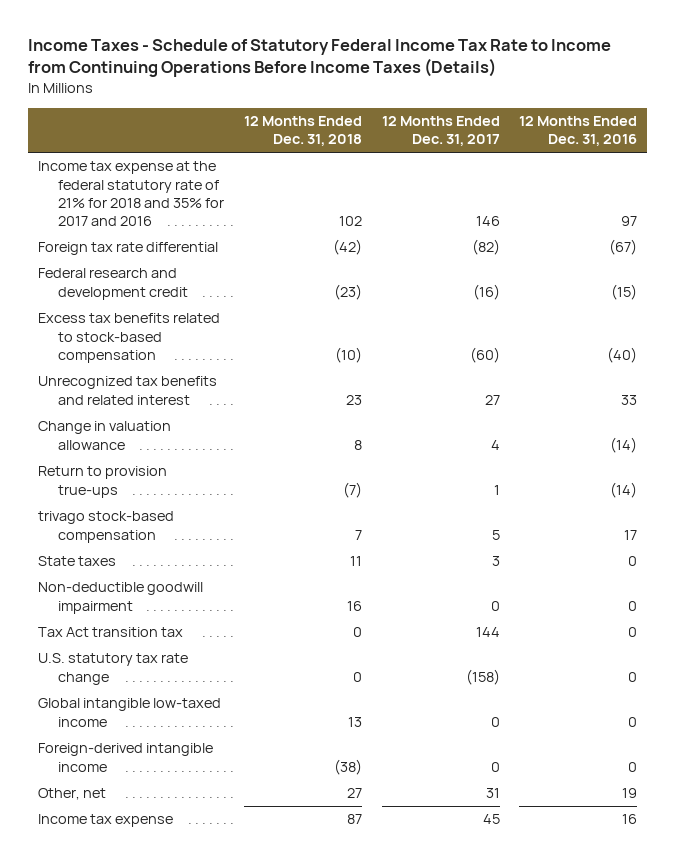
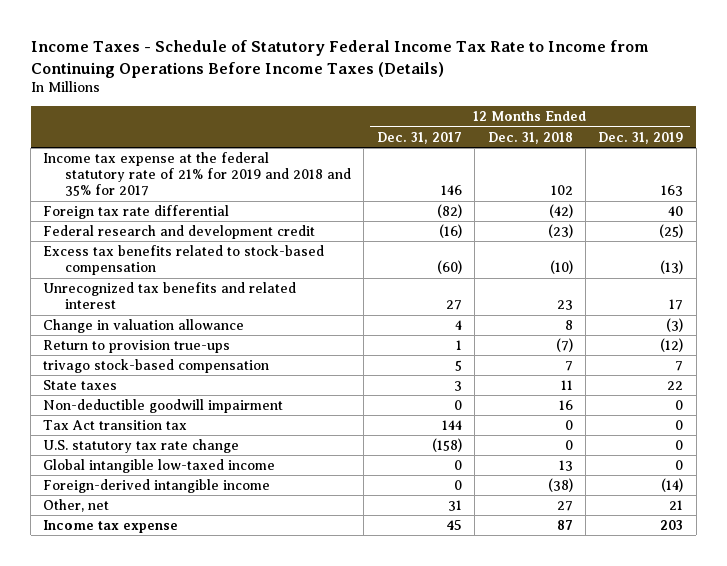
- | 12 Months Ended Dec. 31, 2018 | 12 Months Ended Dec. 31, 2017 | 12 Months Ended Dec. 31, 2016
+ | 12 Months Ended Dec. 31, 2017 | 12 Months Ended Dec. 31, 2018 | 12 Months Ended Dec. 31, 2019
- Income tax expense at the federal statutory rate of 21% for 2018 and 35% for 2017 and 2016 | 102 | 146 | 97
+ Income tax expense at the federal statutory rate of 21% for 2019 and 2018 and 35% for 2017 | 146 | 102 | 163

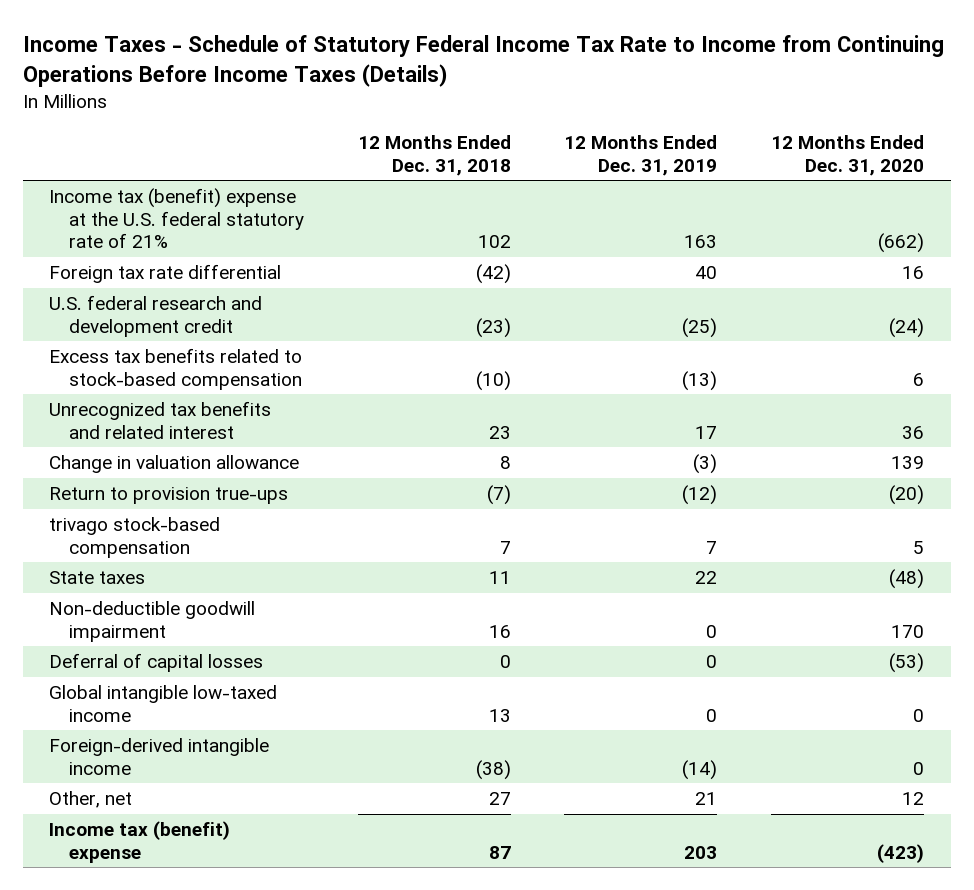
- | 12 Months Ended Dec. 31, 2017 | 12 Months Ended Dec. 31, 2018 | 12 Months Ended Dec. 31, 2019
+ | 12 Months Ended Dec. 31, 2018 | 12 Months Ended Dec. 31, 2019 | 12 Months Ended Dec. 31, 2020
- Income tax expense at the federal statutory rate of 21% for 2019 and 2018 and 35% for 2017 | 146 | 102 | 163
+ Income tax (benefit) expense at the U.S. federal statutory rate of 21% | 102 | 163 | (662)
- Federal research and development credit | (16) | (23) | (25)
+ U.S. federal research and development credit | (23) | (25) | (24)
- Tax Act transition tax | 144 | 0 | 0
- U.S. statutory tax rate change | (158) | 0 | 0
+ Deferral of capital losses | 0 | 0 | (53)
- Income tax expense | 45 | 87 | 203
+ Income tax (benefit) expense | 87 | 203 | (423)

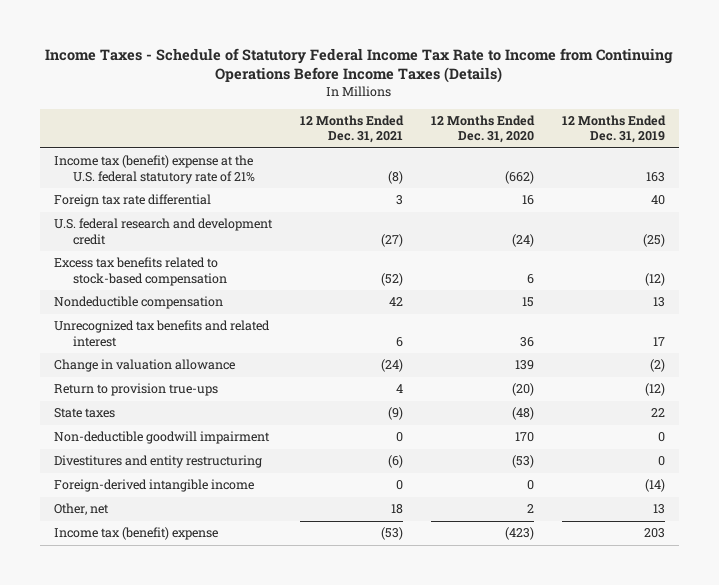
- | 12 Months Ended Dec. 31, 2018 | 12 Months Ended Dec. 31, 2019 | 12 Months Ended Dec. 31, 2020
+ | 12 Months Ended Dec. 31, 2021 | 12 Months Ended Dec. 31, 2020 | 12 Months Ended Dec. 31, 2019
- Excess tax benefits related to stock-based compensation | (10) | (13) | 6
+ Excess tax benefits related to stock-based compensation | (52) | 6 | (12)
+ Nondeductible compensation | 42 | 15 | 13
- Change in valuation allowance | 8 | (3) | 139
+ Change in valuation allowance | (24) | 139 | (2)
- trivago stock-based compensation | 7 | 7 | 5
- Deferral of capital losses | 0 | 0 | (53)
- Global intangible low-taxed income | 13 | 0 | 0
+ Divestitures and entity restructuring | (6) | (53) | 0
- Other, net | 27 | 21 | 12
+ Other, net | 18 | 2 | 13

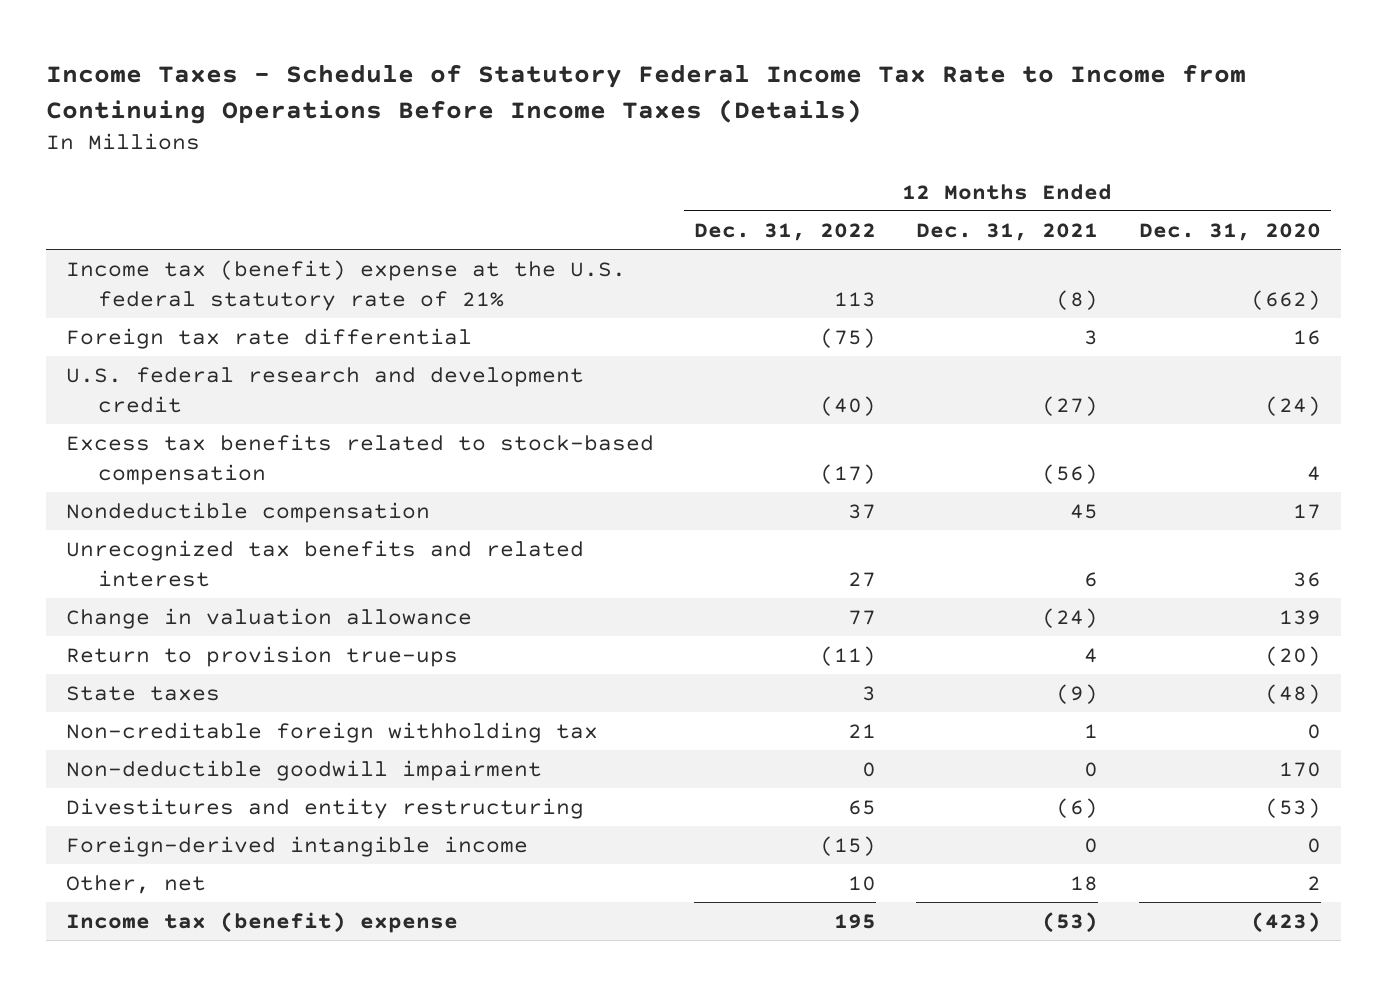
- | 12 Months Ended Dec. 31, 2021 | 12 Months Ended Dec. 31, 2020 | 12 Months Ended Dec. 31, 2019
+ | 12 Months Ended Dec. 31, 2022 | 12 Months Ended Dec. 31, 2021 | 12 Months Ended Dec. 31, 2020
- Excess tax benefits related to stock-based compensation | (52) | 6 | (12)
- Nondeductible compensation | 42 | 15 | 13
+ Excess tax benefits related to stock-based compensation | (17) | (56) | 4
+ Nondeductible compensation | 37 | 45 | 17
+ Non-creditable foreign withholding tax | 21 | 1 | 0

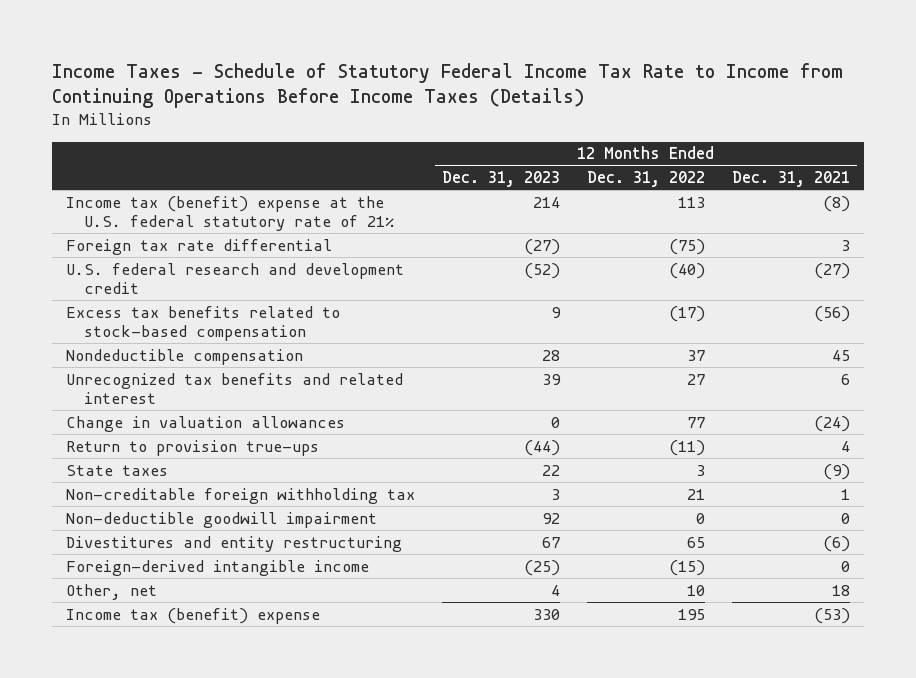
- | 12 Months Ended Dec. 31, 2022 | 12 Months Ended Dec. 31, 2021 | 12 Months Ended Dec. 31, 2020
+ | 12 Months Ended Dec. 31, 2023 | 12 Months Ended Dec. 31, 2022 | 12 Months Ended Dec. 31, 2021
- Change in valuation allowance | 77 | (24) | 139
+ Change in valuation allowances | 0 | 77 | (24)

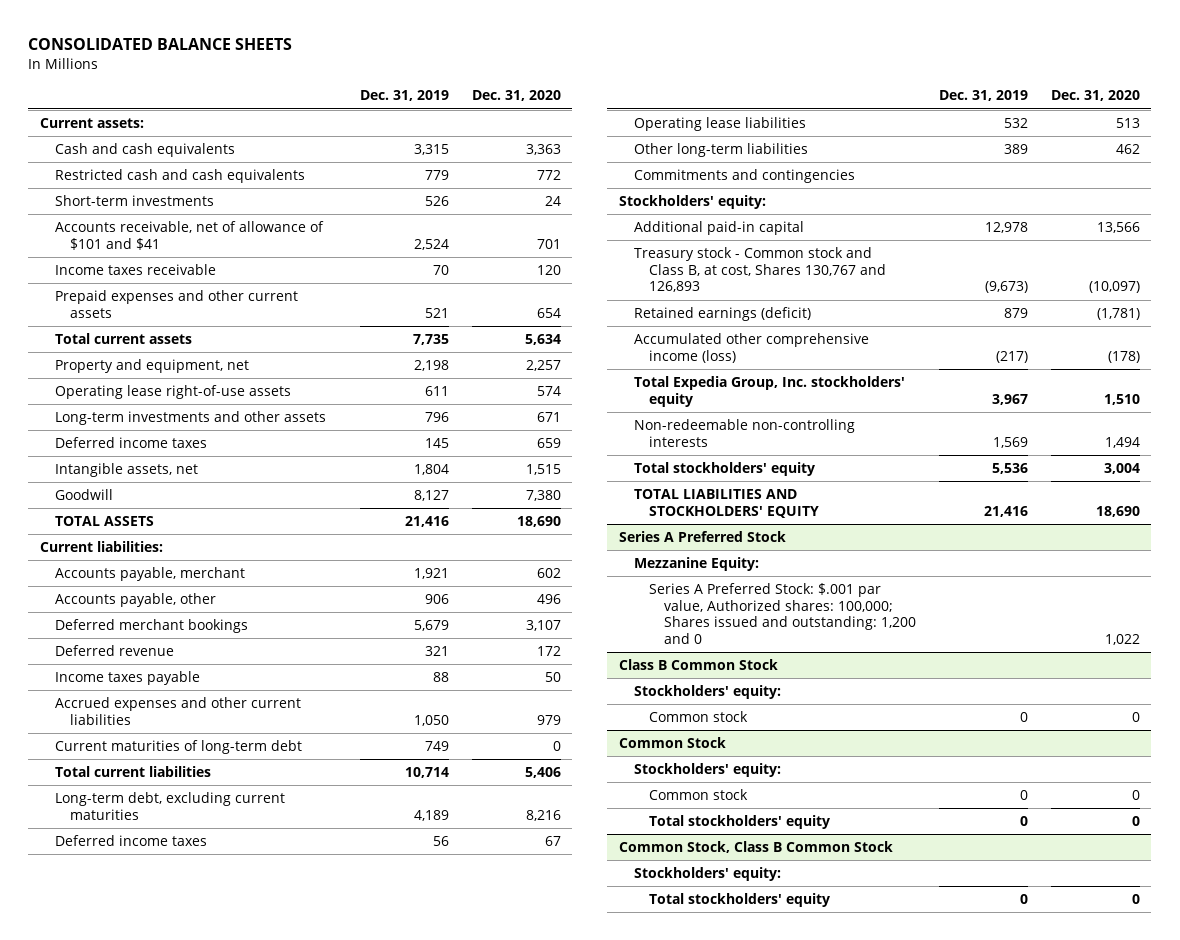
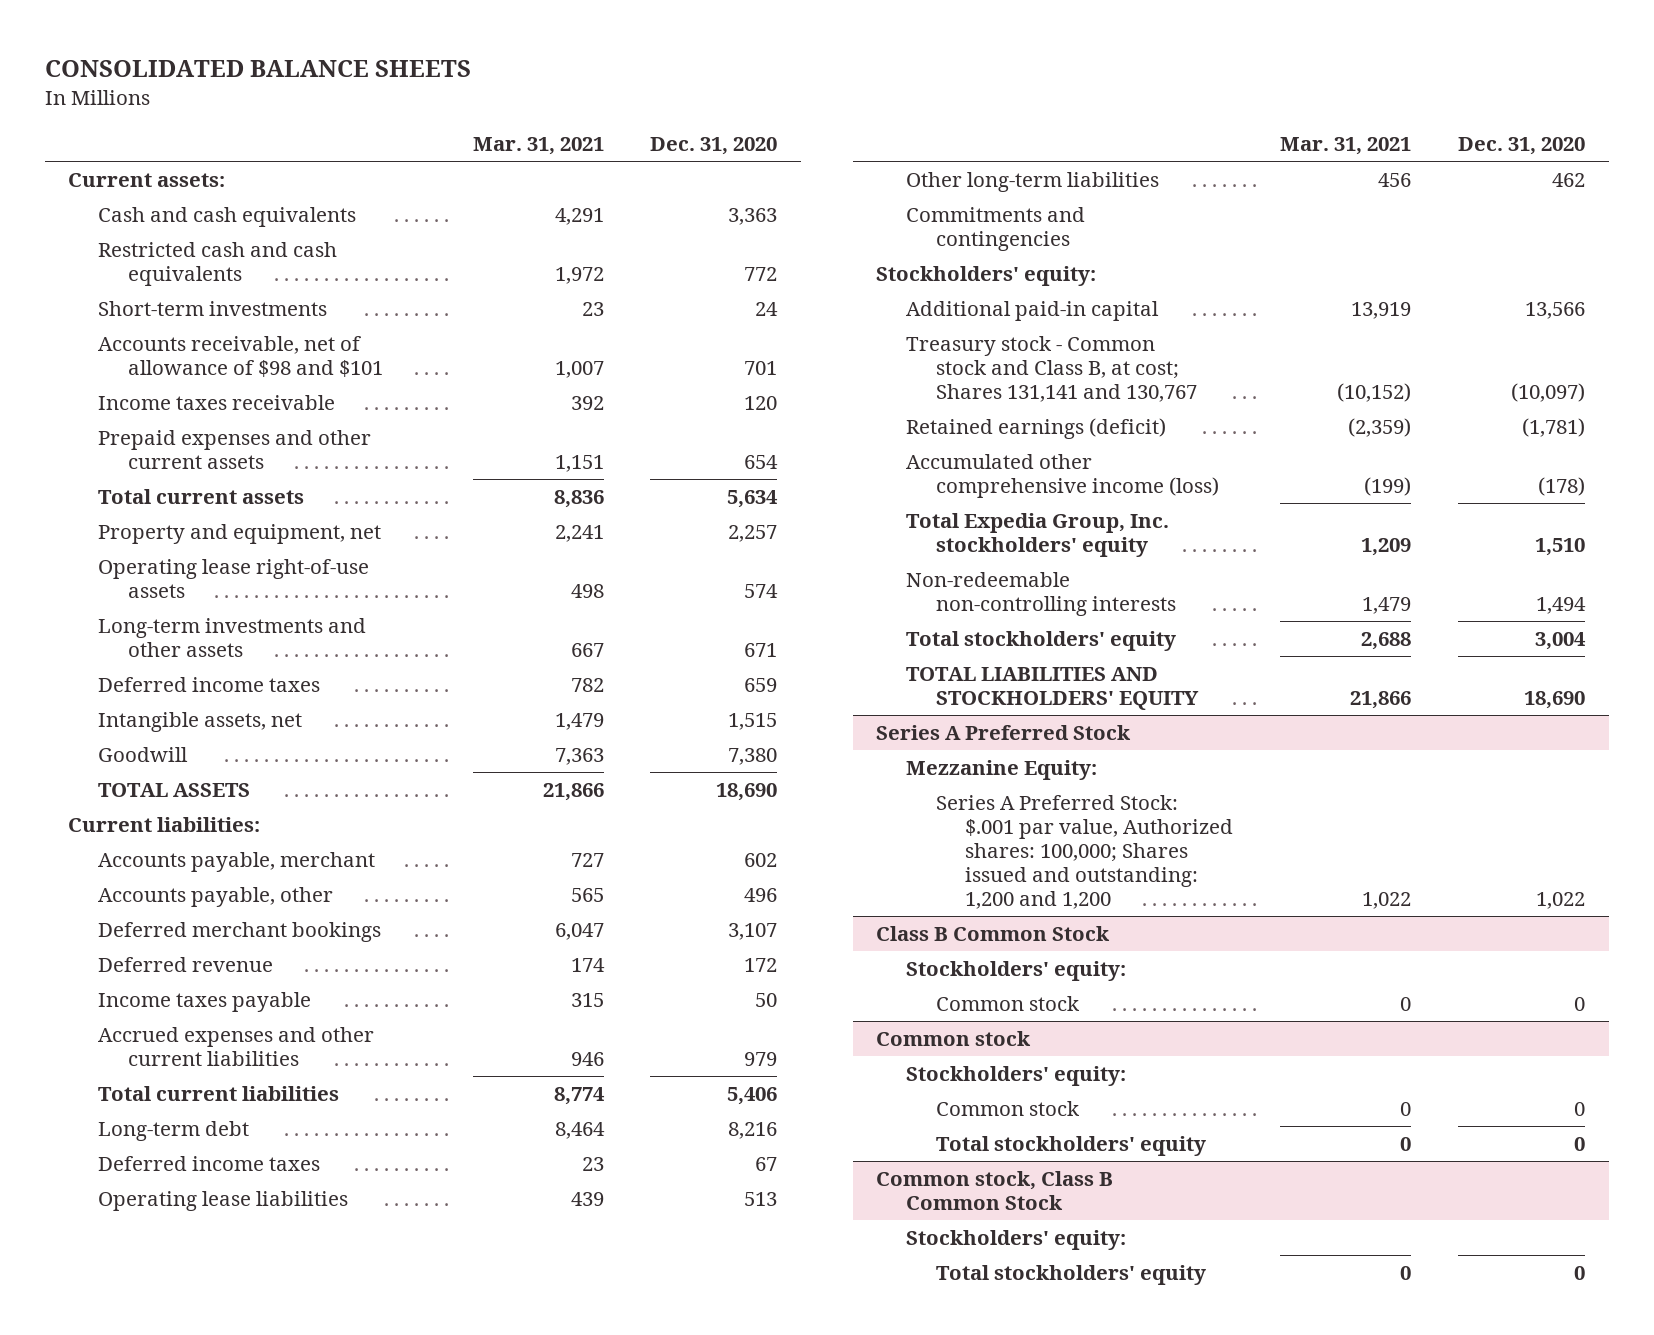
- | Dec. 31, 2019 | Dec. 31, 2020
+ | Mar. 31, 2021 | Dec. 31, 2020
- Accounts receivable, net of allowance of $101 and $41 | 2,524 | 701
+ Accounts receivable, net of allowance of $98 and $101 | 1,007 | 701
- Current maturities of long-term debt | 749 | 0
- Long-term debt, excluding current maturities | 4,189 | 8,216
+ Long-term debt | 8,464 | 8,216
- Treasury stock - Common stock and Class B, at cost, Shares 130,767 and 126,893 | (9,673) | (10,097)
+ Treasury stock - Common stock and Class B, at cost; Shares 131,141 and 130,767 | (10,152) | (10,097)
@ Series A Preferred Stock
- Series A Preferred Stock: $.001 par value, Authorized shares: 100,000; Shares issued and outstanding: 1,200 and 0 | | 1,022
+ Series A Preferred Stock: $.001 par value, Authorized shares: 100,000; Shares issued and outstanding: 1,200 and 1,200 | 1,022 | 1,022
- Common Stock
+ Common stock
- Common Stock, Class B Common Stock
+ Common stock, Class B Common Stock

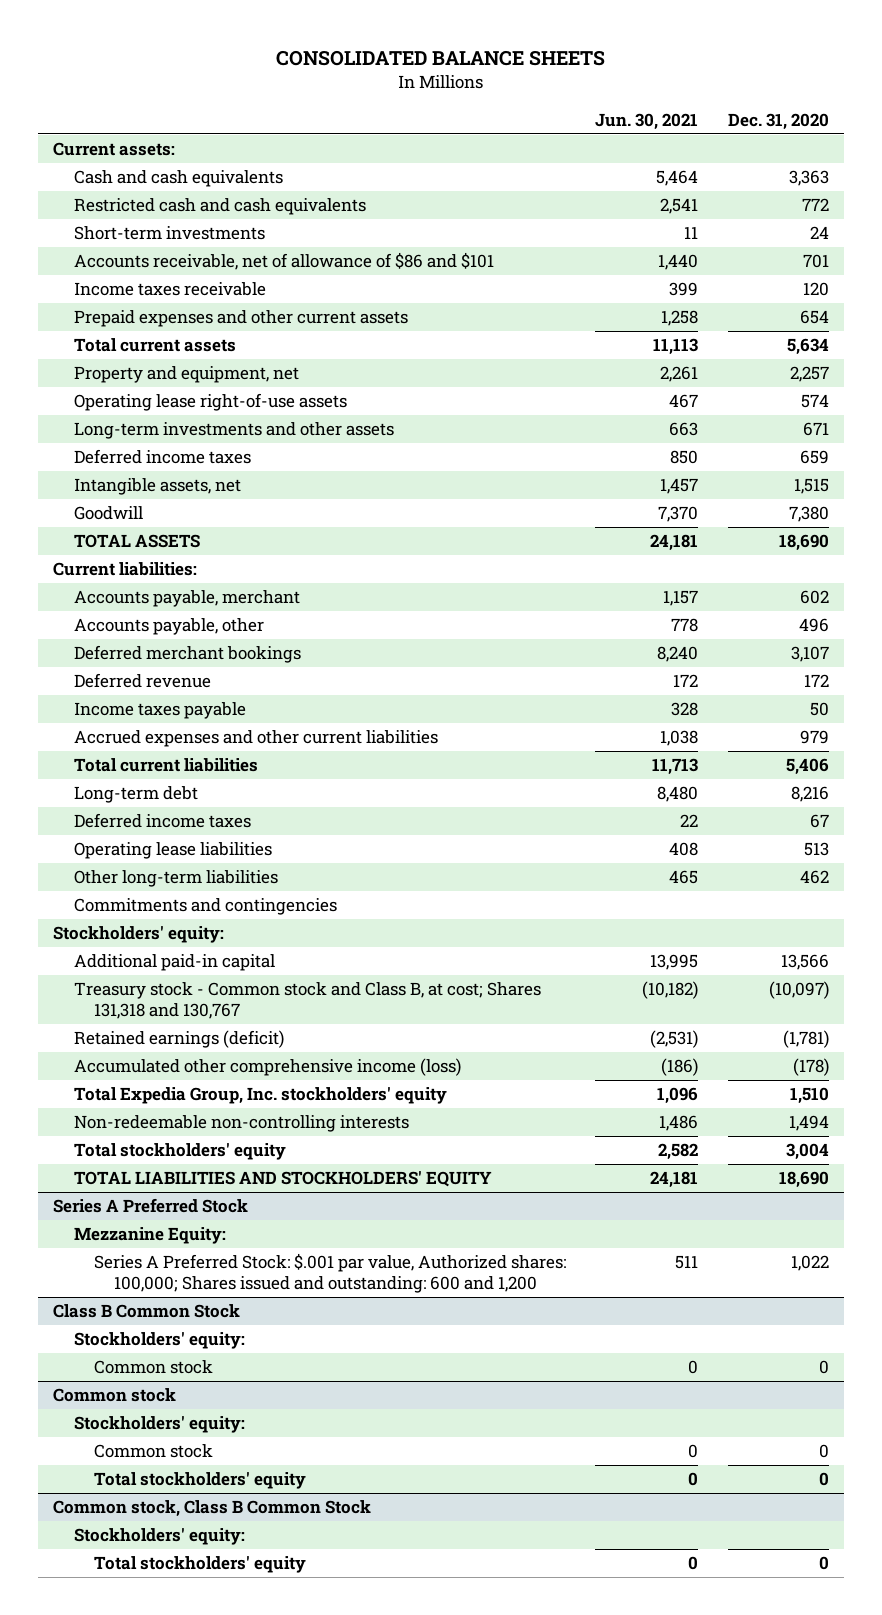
- | Mar. 31, 2021 | Dec. 31, 2020
+ | Jun. 30, 2021 | Dec. 31, 2020
- Accounts receivable, net of allowance of $98 and $101 | 1,007 | 701
+ Accounts receivable, net of allowance of $86 and $101 | 1,440 | 701
- Treasury stock - Common stock and Class B, at cost; Shares 131,141 and 130,767 | (10,152) | (10,097)
+ Treasury stock - Common stock and Class B, at cost; Shares 131,318 and 130,767 | (10,182) | (10,097)
@ Series A Preferred Stock
- Series A Preferred Stock: $.001 par value, Authorized shares: 100,000; Shares issued and outstanding: 1,200 and 1,200 | 1,022 | 1,022
+ Series A Preferred Stock: $.001 par value, Authorized shares: 100,000; Shares issued and outstanding: 600 and 1,200 | 511 | 1,022

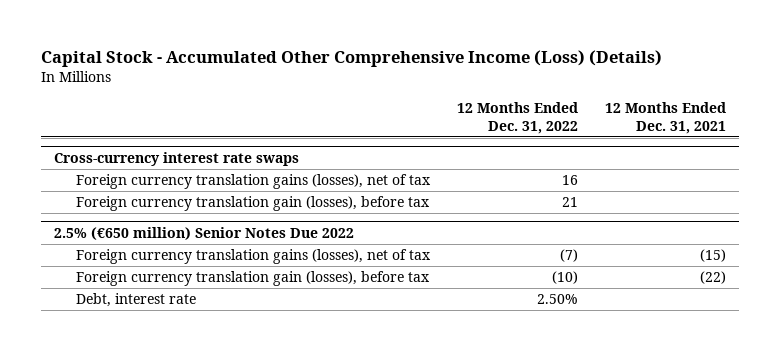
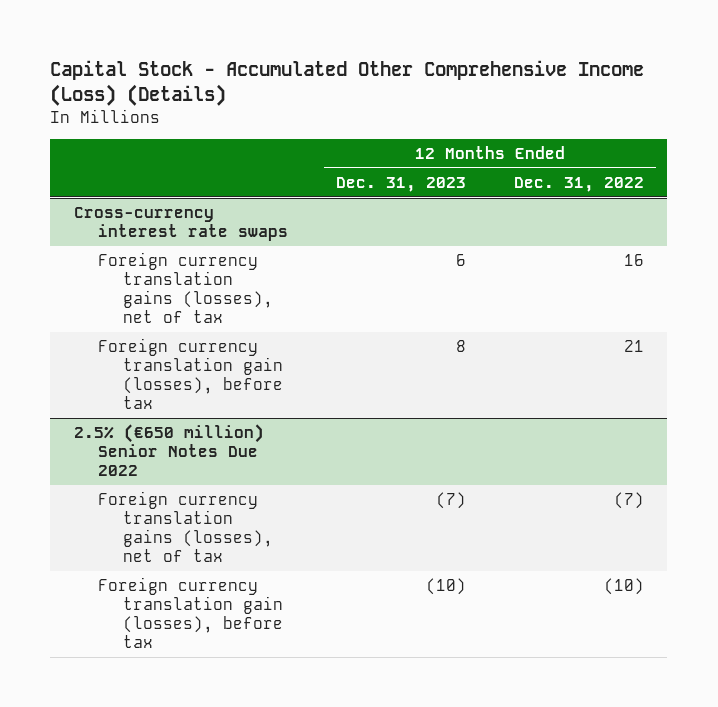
- | 12 Months Ended Dec. 31, 2022 | 12 Months Ended Dec. 31, 2021
+ | 12 Months Ended Dec. 31, 2023 | 12 Months Ended Dec. 31, 2022
@ 2.5% (€650 million) Senior Notes Due 2022
- Debt, interest rate | 2.50% |

